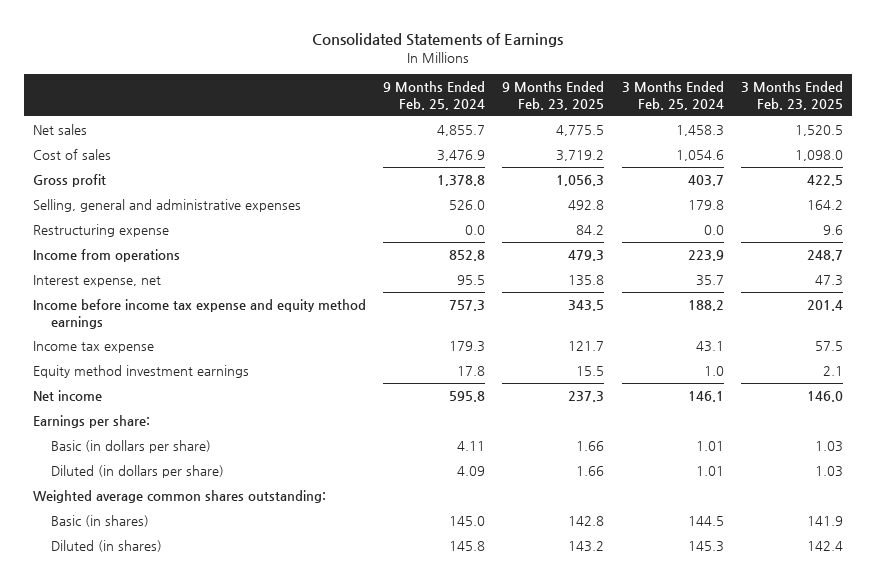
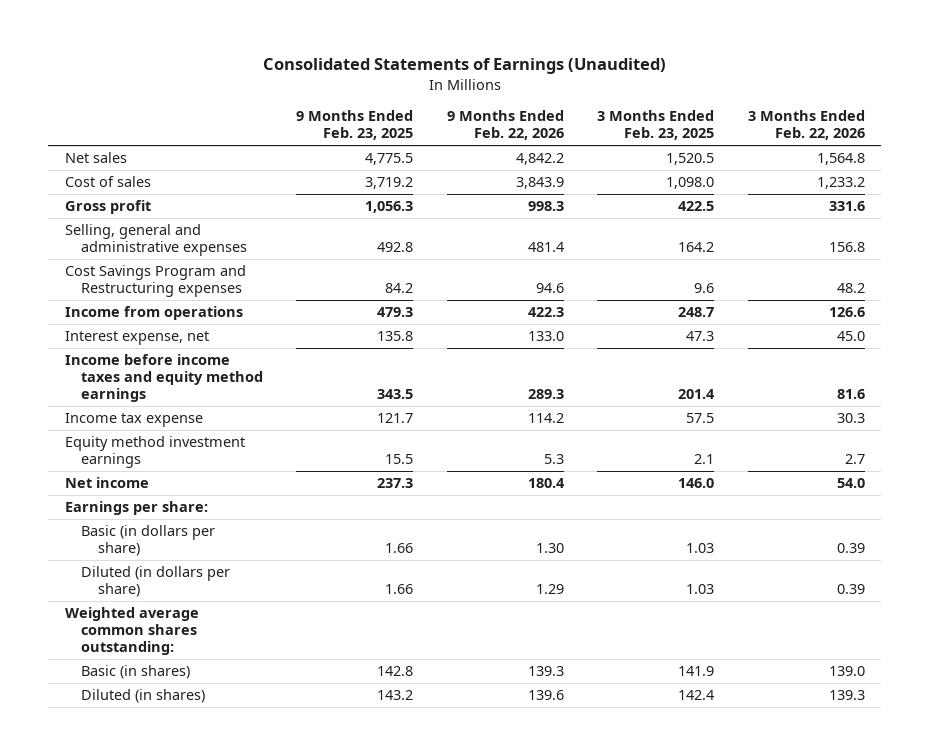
- Consolidated Statements of Earnings
+ Consolidated Statements of Earnings (Unaudited)
- | 9 Months Ended Feb. 25, 2024 | 9 Months Ended Feb. 23, 2025 | 3 Months Ended Feb. 25, 2024 | 3 Months Ended Feb. 23, 2025
+ | 9 Months Ended Feb. 23, 2025 | 9 Months Ended Feb. 22, 2026 | 3 Months Ended Feb. 23, 2025 | 3 Months Ended Feb. 22, 2026
- Restructuring expense | 0.0 | 84.2 | 0.0 | 9.6
+ Cost Savings Program and Restructuring expenses | 84.2 | 94.6 | 9.6 | 48.2
- Income before income tax expense and equity method earnings | 757.3 | 343.5 | 188.2 | 201.4
+ Income before income taxes and equity method earnings | 343.5 | 289.3 | 201.4 | 81.6

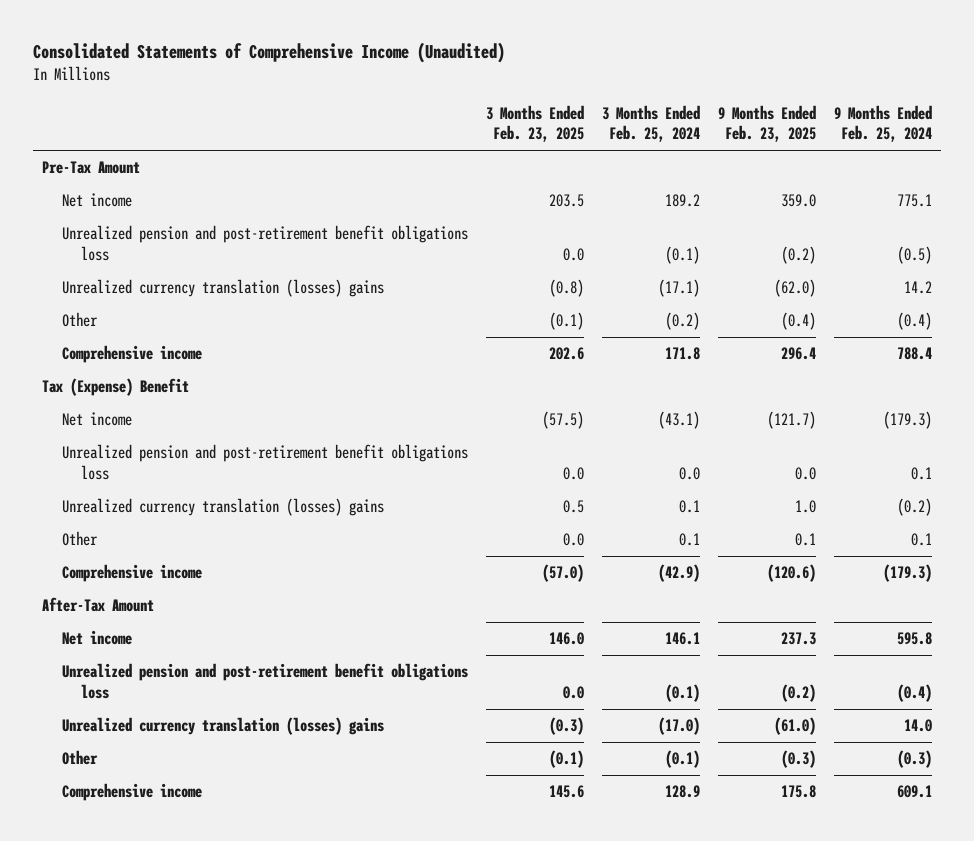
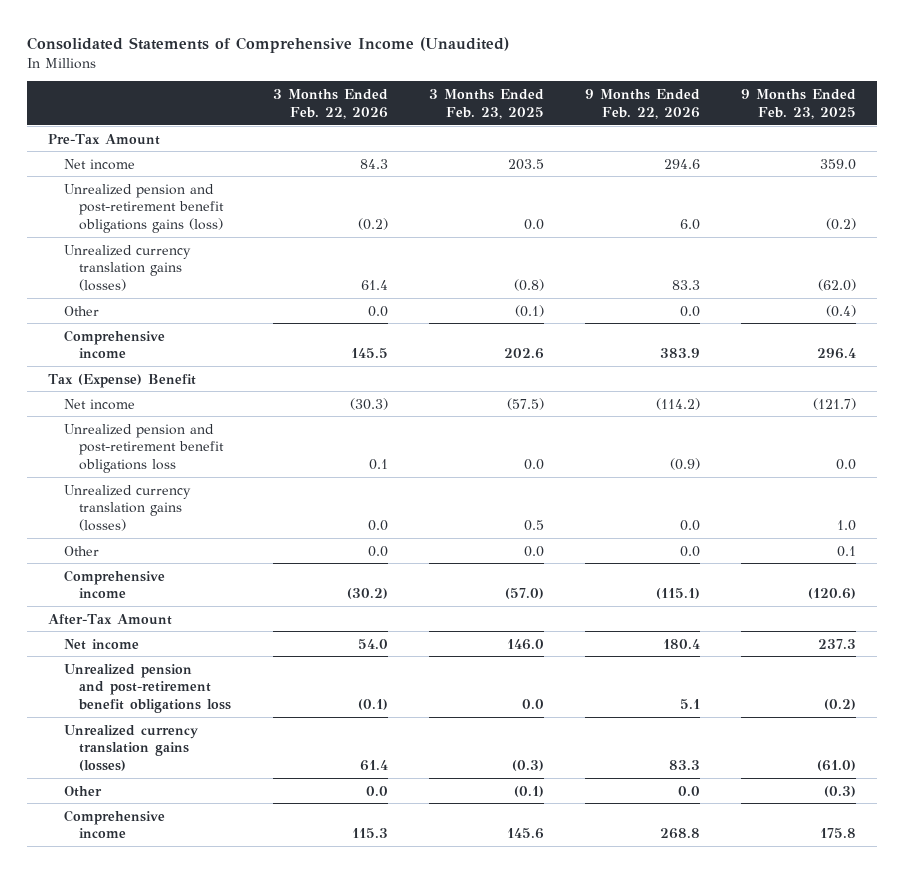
- | 3 Months Ended Feb. 23, 2025 | 3 Months Ended Feb. 25, 2024 | 9 Months Ended Feb. 23, 2025 | 9 Months Ended Feb. 25, 2024
+ | 3 Months Ended Feb. 22, 2026 | 3 Months Ended Feb. 23, 2025 | 9 Months Ended Feb. 22, 2026 | 9 Months Ended Feb. 23, 2025
- Unrealized pension and post-retirement benefit obligations loss | 0.0 | (0.1) | (0.2) | (0.5)
- Unrealized currency translation (losses) gains | (0.8) | (17.1) | (62.0) | 14.2
+ Unrealized pension and post-retirement benefit obligations gains (loss) | (0.2) | 0.0 | 6.0 | (0.2)
+ Unrealized currency translation gains (losses) | 61.4 | (0.8) | 83.3 | (62.0)
- Unrealized currency translation (losses) gains | 0.5 | 0.1 | 1.0 | (0.2)
+ Unrealized currency translation gains (losses) | 0.0 | 0.5 | 0.0 | 1.0
- Unrealized currency translation (losses) gains | (0.3) | (17.0) | (61.0) | 14.0
+ Unrealized currency translation gains (losses) | 61.4 | (0.3) | 83.3 | (61.0)

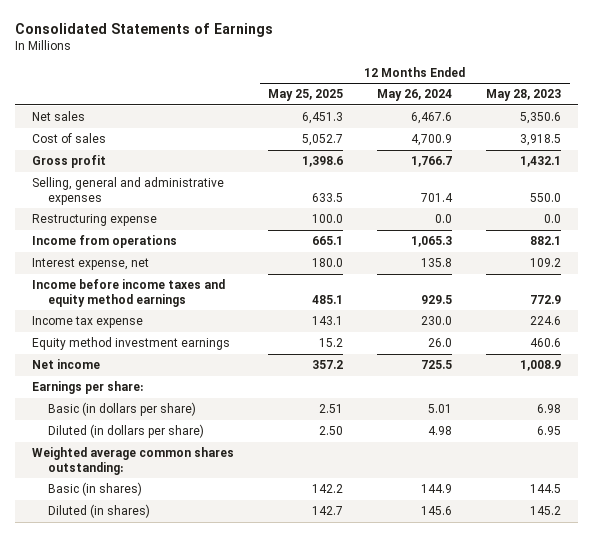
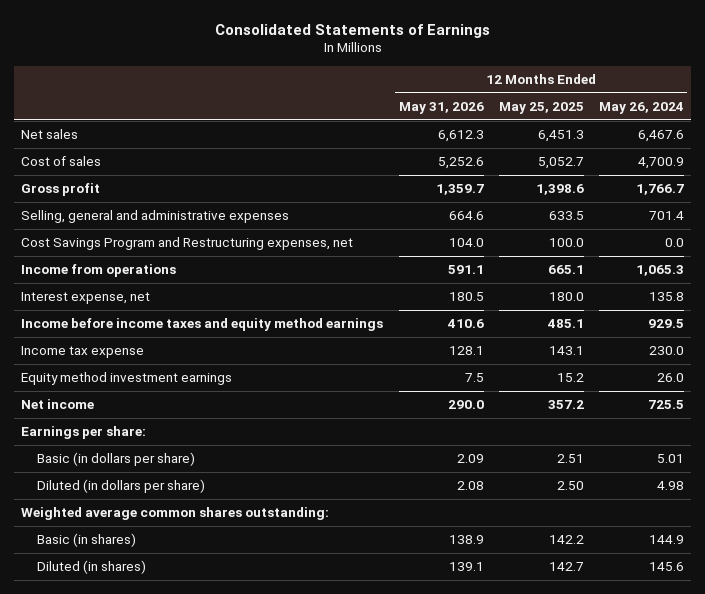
- | 12 Months Ended May 25, 2025 | 12 Months Ended May 26, 2024 | 12 Months Ended May 28, 2023
+ | 12 Months Ended May 31, 2026 | 12 Months Ended May 25, 2025 | 12 Months Ended May 26, 2024
- Restructuring expense | 100.0 | 0.0 | 0.0
+ Cost Savings Program and Restructuring expenses, net | 104.0 | 100.0 | 0.0

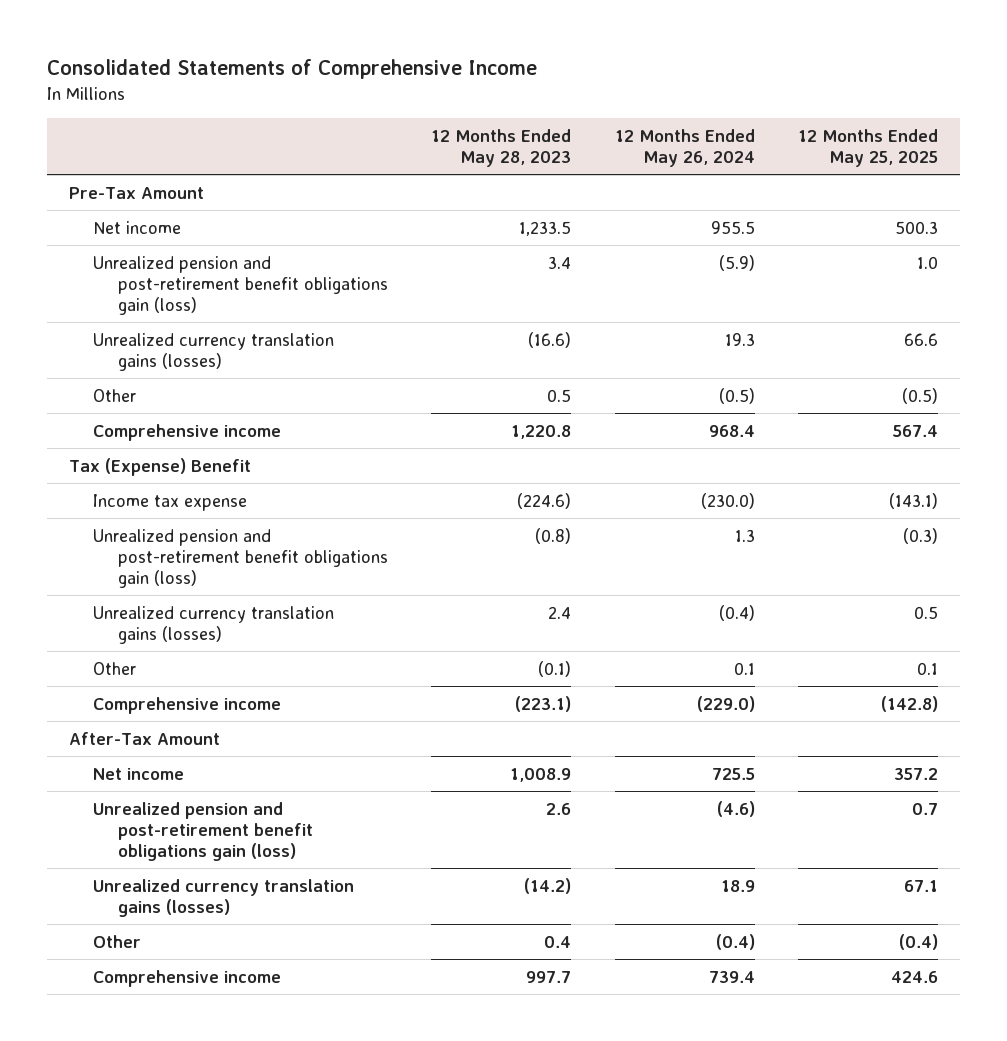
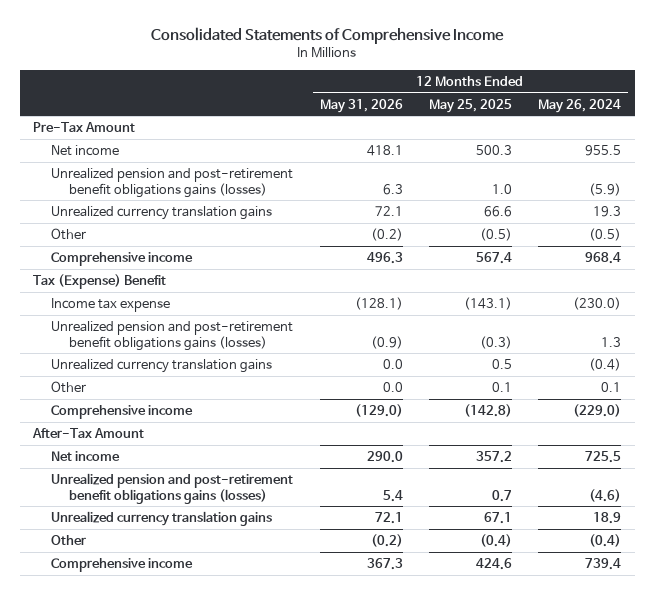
- | 12 Months Ended May 28, 2023 | 12 Months Ended May 26, 2024 | 12 Months Ended May 25, 2025
+ | 12 Months Ended May 31, 2026 | 12 Months Ended May 25, 2025 | 12 Months Ended May 26, 2024
- Unrealized pension and post-retirement benefit obligations gain (loss) | 3.4 | (5.9) | 1.0
- Unrealized currency translation gains (losses) | (16.6) | 19.3 | 66.6
+ Unrealized pension and post-retirement benefit obligations gains (losses) | 6.3 | 1.0 | (5.9)
+ Unrealized currency translation gains | 72.1 | 66.6 | 19.3
- Unrealized pension and post-retirement benefit obligations gain (loss) | (0.8) | 1.3 | (0.3)
- Unrealized currency translation gains (losses) | 2.4 | (0.4) | 0.5
+ Unrealized pension and post-retirement benefit obligations gains (losses) | (0.9) | (0.3) | 1.3
+ Unrealized currency translation gains | 0.0 | 0.5 | (0.4)
- Unrealized pension and post-retirement benefit obligations gain (loss) | 2.6 | (4.6) | 0.7
- Unrealized currency translation gains (losses) | (14.2) | 18.9 | 67.1
+ Unrealized pension and post-retirement benefit obligations gains (losses) | 5.4 | 0.7 | (4.6)
+ Unrealized currency translation gains | 72.1 | 67.1 | 18.9

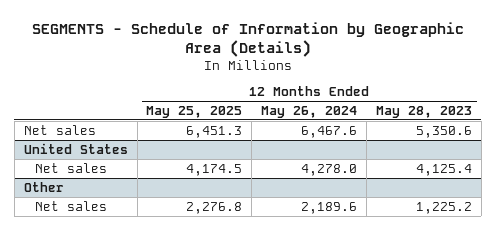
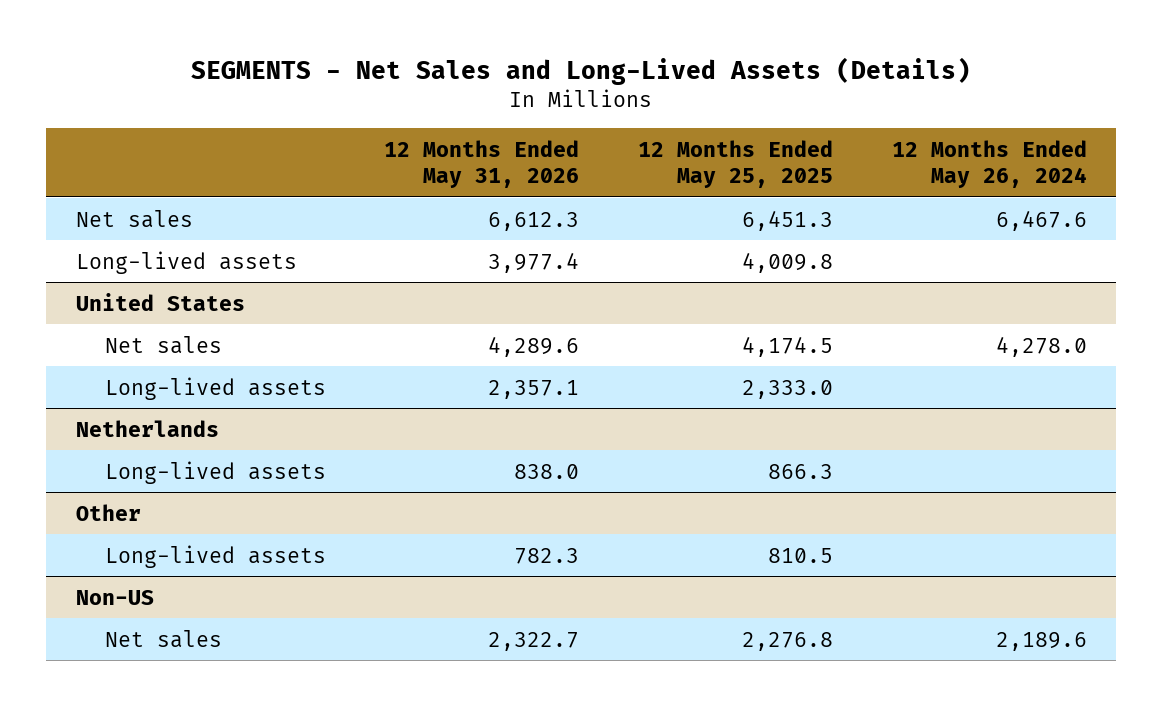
- SEGMENTS - Schedule of Information by Geographic Area (Details)
+ SEGMENTS - Net Sales and Long-Lived Assets (Details)
- | 12 Months Ended May 25, 2025 | 12 Months Ended May 26, 2024 | 12 Months Ended May 28, 2023
+ | 12 Months Ended May 31, 2026 | 12 Months Ended May 25, 2025 | 12 Months Ended May 26, 2024
+ Long-lived assets | 3,977.4 | 4,009.8 |
@ United States
+ Long-lived assets | 2,357.1 | 2,333.0 |
+ Netherlands
+ Long-lived assets | 838.0 | 866.3 |
@ Other
+ Long-lived assets | 782.3 | 810.5 |
+ Non-US

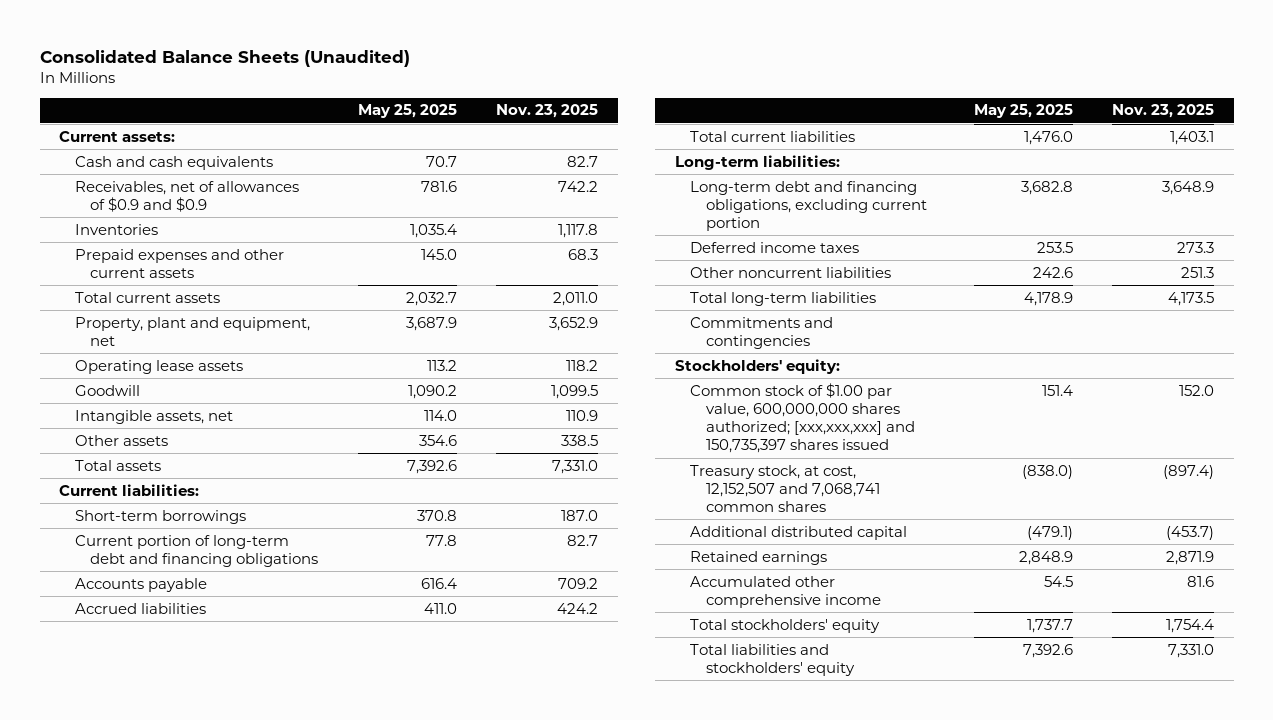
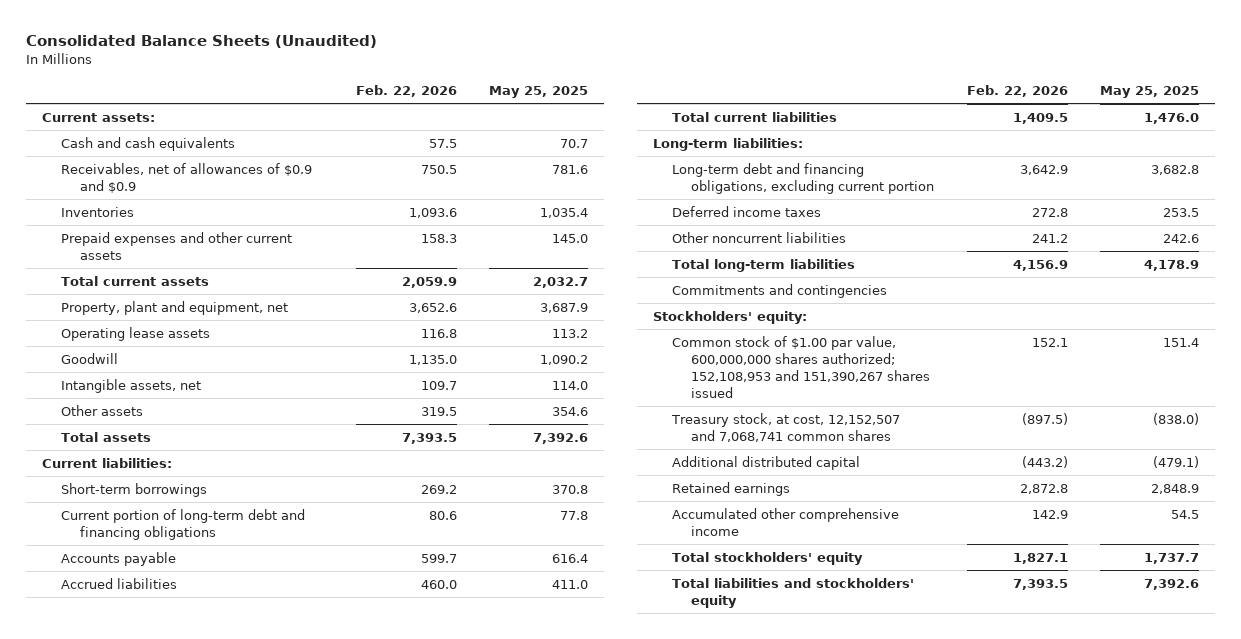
- | May 25, 2025 | Nov. 23, 2025
+ | Feb. 22, 2026 | May 25, 2025
- Common stock of $1.00 par value, 600,000,000 shares authorized; [xxx,xxx,xxx] and 150,735,397 shares issued | 151.4 | 152.0
+ Common stock of $1.00 par value, 600,000,000 shares authorized; 152,108,953 and 151,390,267 shares issued | 152.1 | 151.4

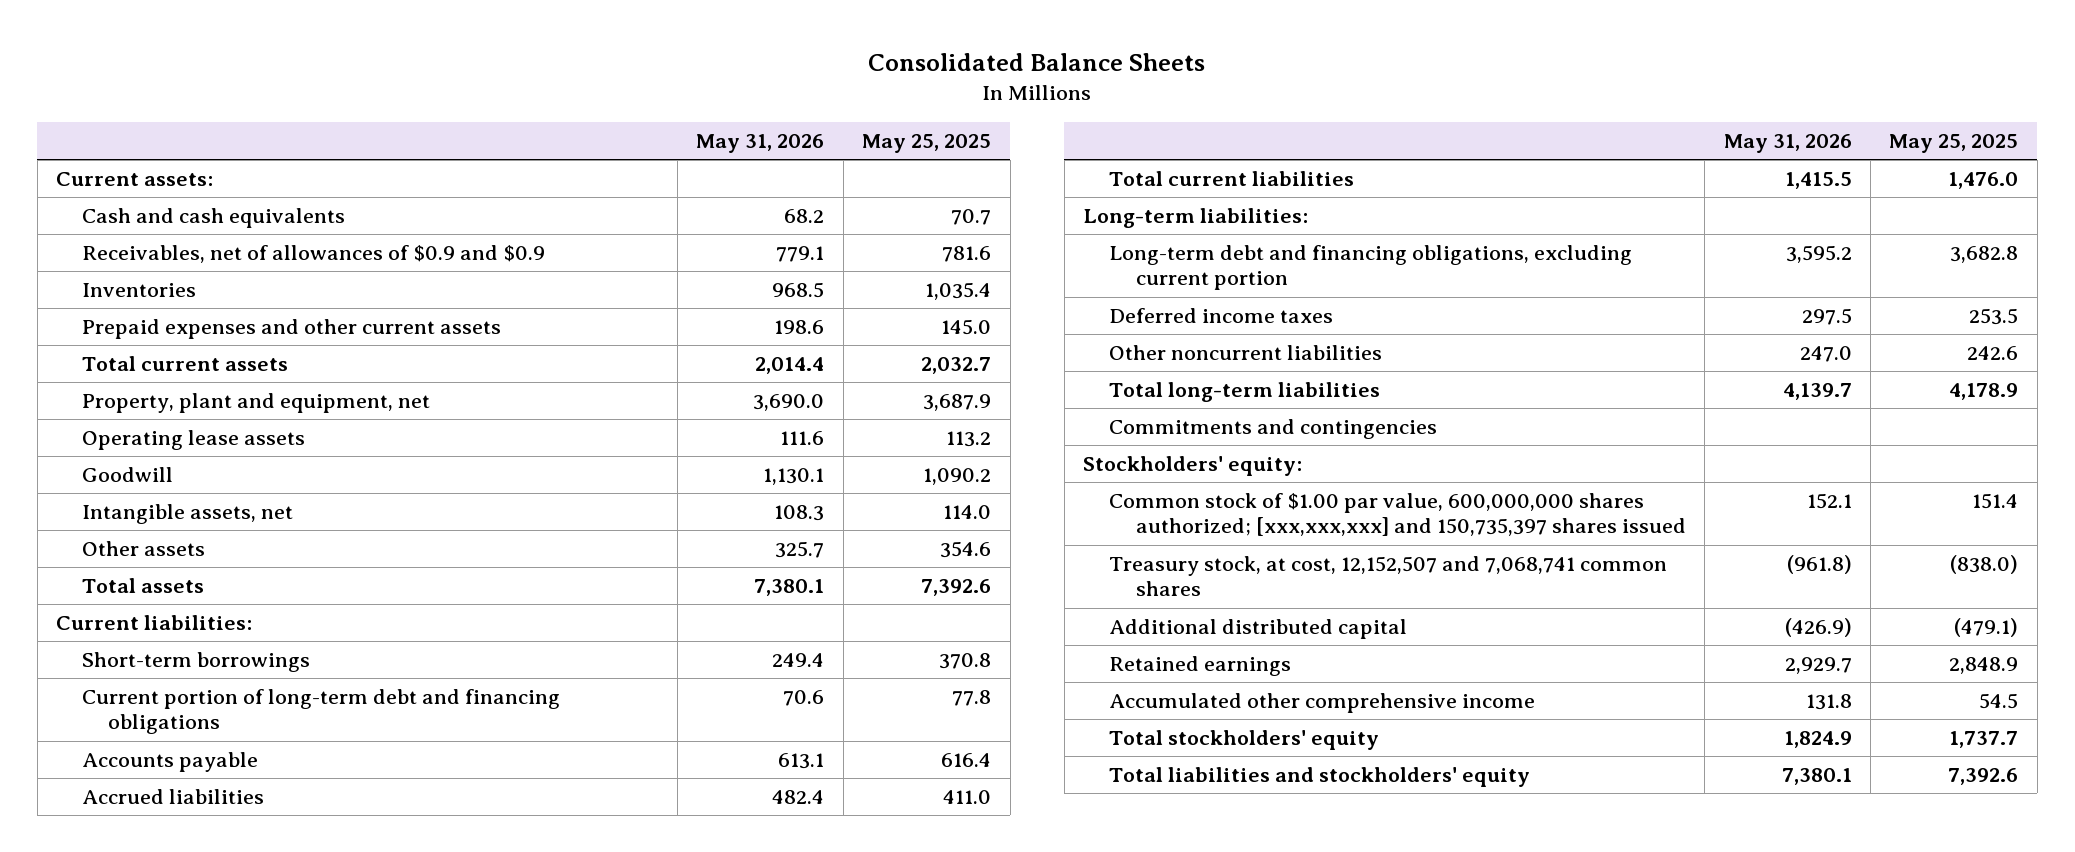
- Consolidated Balance Sheets (Unaudited)
+ Consolidated Balance Sheets
- | Feb. 22, 2026 | May 25, 2025
+ | May 31, 2026 | May 25, 2025
- Common stock of $1.00 par value, 600,000,000 shares authorized; 152,108,953 and 151,390,267 shares issued | 152.1 | 151.4
+ Common stock of $1.00 par value, 600,000,000 shares authorized; [xxx,xxx,xxx] and 150,735,397 shares issued | 152.1 | 151.4

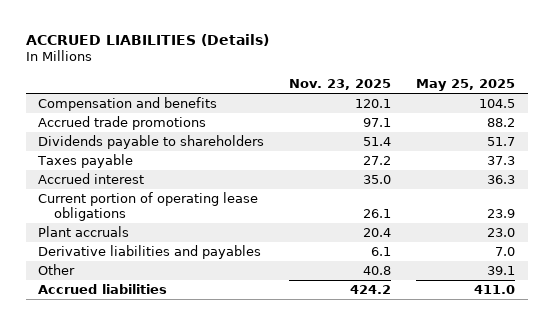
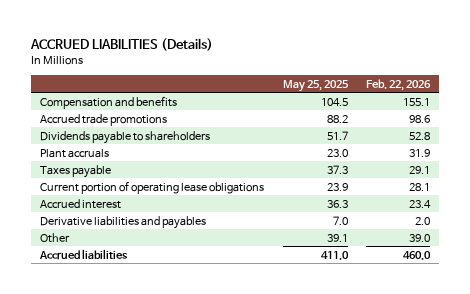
- | Nov. 23, 2025 | May 25, 2025
+ | May 25, 2025 | Feb. 22, 2026
moved up: Plant accruals | 23.0 | 31.9
moved down: Accrued interest | 36.3 | 23.4

